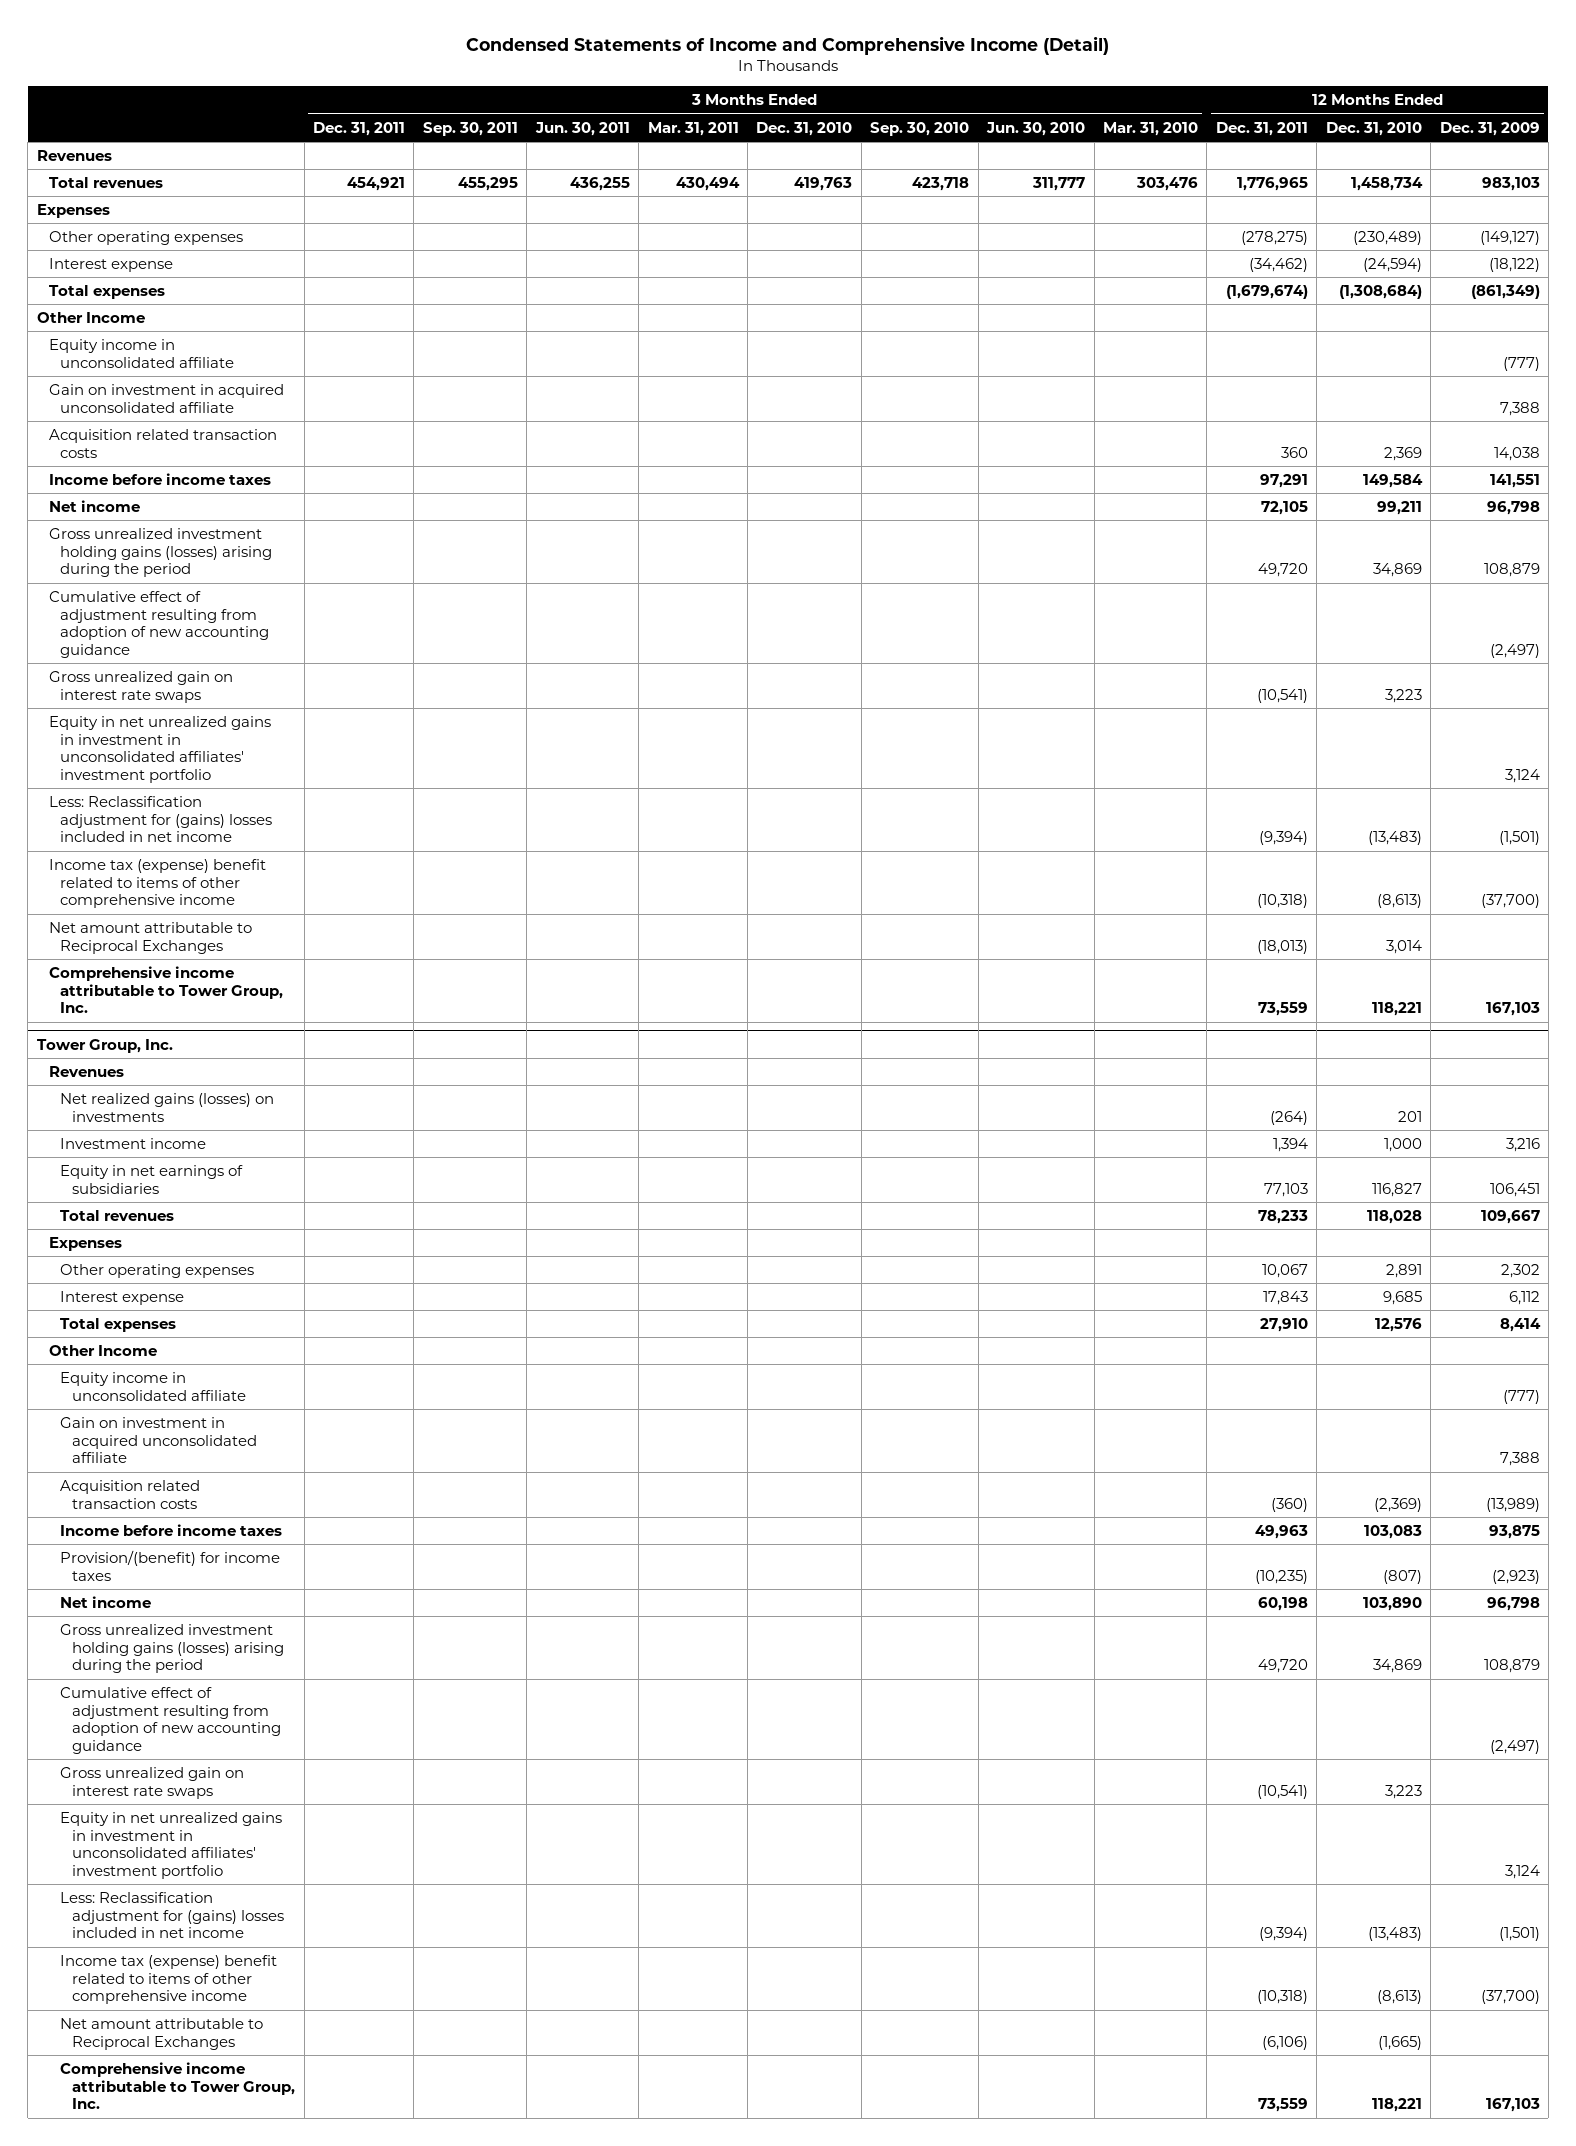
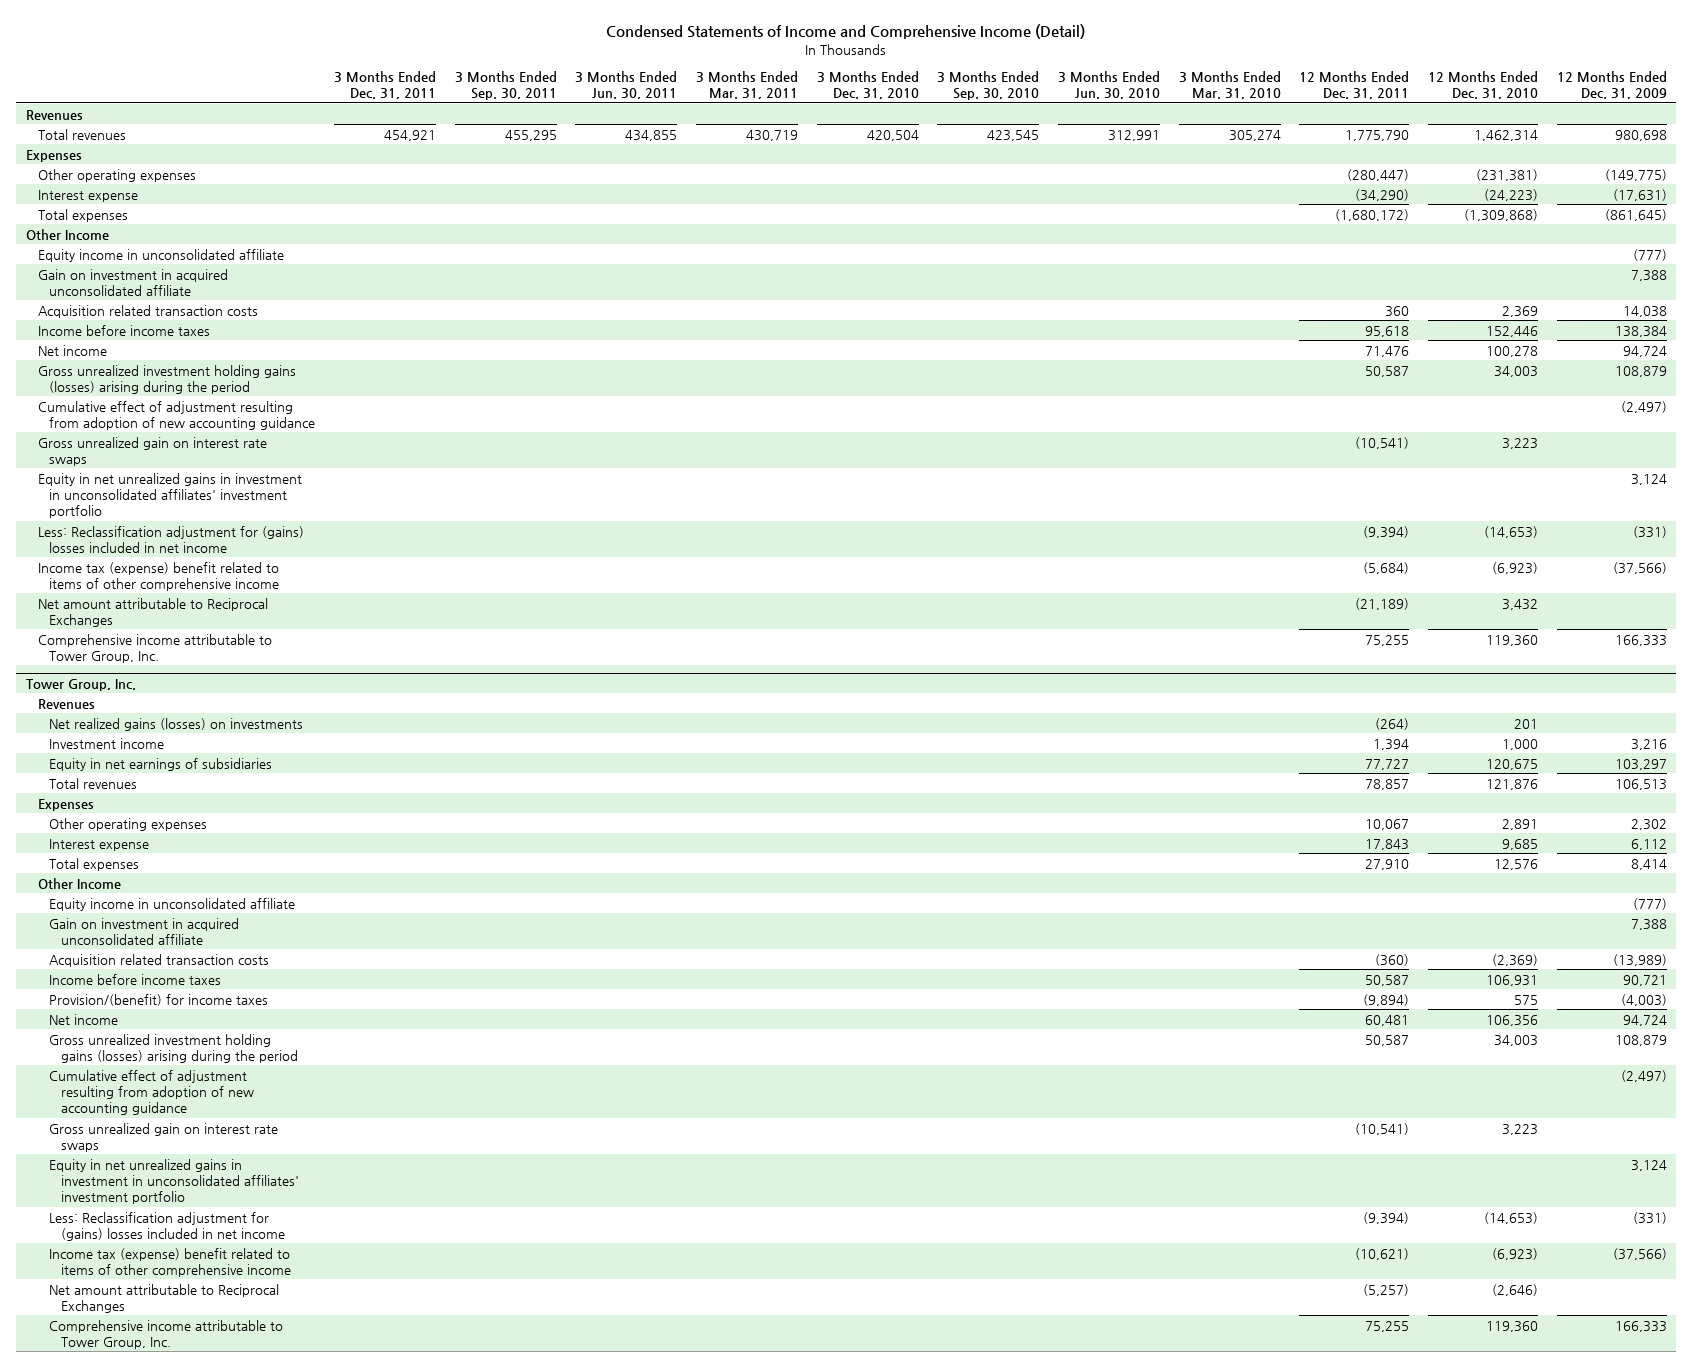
- Total revenues | 454,921 | 455,295 | 436,255 | 430,494 | 419,763 | 423,718 | 311,777 | 303,476 | 1,776,965 | 1,458,734 | 983,103
+ Total revenues | 454,921 | 455,295 | 434,855 | 430,719 | 420,504 | 423,545 | 312,991 | 305,274 | 1,775,790 | 1,462,314 | 980,698
- Other operating expenses | | | | | | | | | (278,275) | (230,489) | (149,127)
- Interest expense | | | | | | | | | (34,462) | (24,594) | (18,122)
- Total expenses | | | | | | | | | (1,679,674) | (1,308,684) | (861,349)
+ Other operating expenses | | | | | | | | | (280,447) | (231,381) | (149,775)
+ Interest expense | | | | | | | | | (34,290) | (24,223) | (17,631)
+ Total expenses | | | | | | | | | (1,680,172) | (1,309,868) | (861,645)
- Income before income taxes | | | | | | | | | 97,291 | 149,584 | 141,551
- Net income | | | | | | | | | 72,105 | 99,211 | 96,798
- Gross unrealized investment holding gains (losses) arising during the period | | | | | | | | | 49,720 | 34,869 | 108,879
+ Income before income taxes | | | | | | | | | 95,618 | 152,446 | 138,384
+ Net income | | | | | | | | | 71,476 | 100,278 | 94,724
+ Gross unrealized investment holding gains (losses) arising during the period | | | | | | | | | 50,587 | 34,003 | 108,879
- Less: Reclassification adjustment for (gains) losses included in net income | | | | | | | | | (9,394) | (13,483) | (1,501)
- Income tax (expense) benefit related to items of other comprehensive income | | | | | | | | | (10,318) | (8,613) | (37,700)
- Net amount attributable to Reciprocal Exchanges | | | | | | | | | (18,013) | 3,014 |
- Comprehensive income attributable to Tower Group, Inc. | | | | | | | | | 73,559 | 118,221 | 167,103
+ Less: Reclassification adjustment for (gains) losses included in net income | | | | | | | | | (9,394) | (14,653) | (331)
+ Income tax (expense) benefit related to items of other comprehensive income | | | | | | | | | (5,684) | (6,923) | (37,566)
+ Net amount attributable to Reciprocal Exchanges | | | | | | | | | (21,189) | 3,432 |
+ Comprehensive income attributable to Tower Group, Inc. | | | | | | | | | 75,255 | 119,360 | 166,333
@ Tower Group, Inc.
- Equity in net earnings of subsidiaries | | | | | | | | | 77,103 | 116,827 | 106,451
- Total revenues | | | | | | | | | 78,233 | 118,028 | 109,667
+ Equity in net earnings of subsidiaries | | | | | | | | | 77,727 | 120,675 | 103,297
+ Total revenues | | | | | | | | | 78,857 | 121,876 | 106,513
- Income before income taxes | | | | | | | | | 49,963 | 103,083 | 93,875
- Provision/(benefit) for income taxes | | | | | | | | | (10,235) | (807) | (2,923)
- Net income | | | | | | | | | 60,198 | 103,890 | 96,798
- Gross unrealized investment holding gains (losses) arising during the period | | | | | | | | | 49,720 | 34,869 | 108,879
+ Income before income taxes | | | | | | | | | 50,587 | 106,931 | 90,721
+ Provision/(benefit) for income taxes | | | | | | | | | (9,894) | 575 | (4,003)
+ Net income | | | | | | | | | 60,481 | 106,356 | 94,724
+ Gross unrealized investment holding gains (losses) arising during the period | | | | | | | | | 50,587 | 34,003 | 108,879
- Less: Reclassification adjustment for (gains) losses included in net income | | | | | | | | | (9,394) | (13,483) | (1,501)
- Income tax (expense) benefit related to items of other comprehensive income | | | | | | | | | (10,318) | (8,613) | (37,700)
- Net amount attributable to Reciprocal Exchanges | | | | | | | | | (6,106) | (1,665) |
- Comprehensive income attributable to Tower Group, Inc. | | | | | | | | | 73,559 | 118,221 | 167,103
+ Less: Reclassification adjustment for (gains) losses included in net income | | | | | | | | | (9,394) | (14,653) | (331)
+ Income tax (expense) benefit related to items of other comprehensive income | | | | | | | | | (10,621) | (6,923) | (37,566)
+ Net amount attributable to Reciprocal Exchanges | | | | | | | | | (5,257) | (2,646) |
+ Comprehensive income attributable to Tower Group, Inc. | | | | | | | | | 75,255 | 119,360 | 166,333

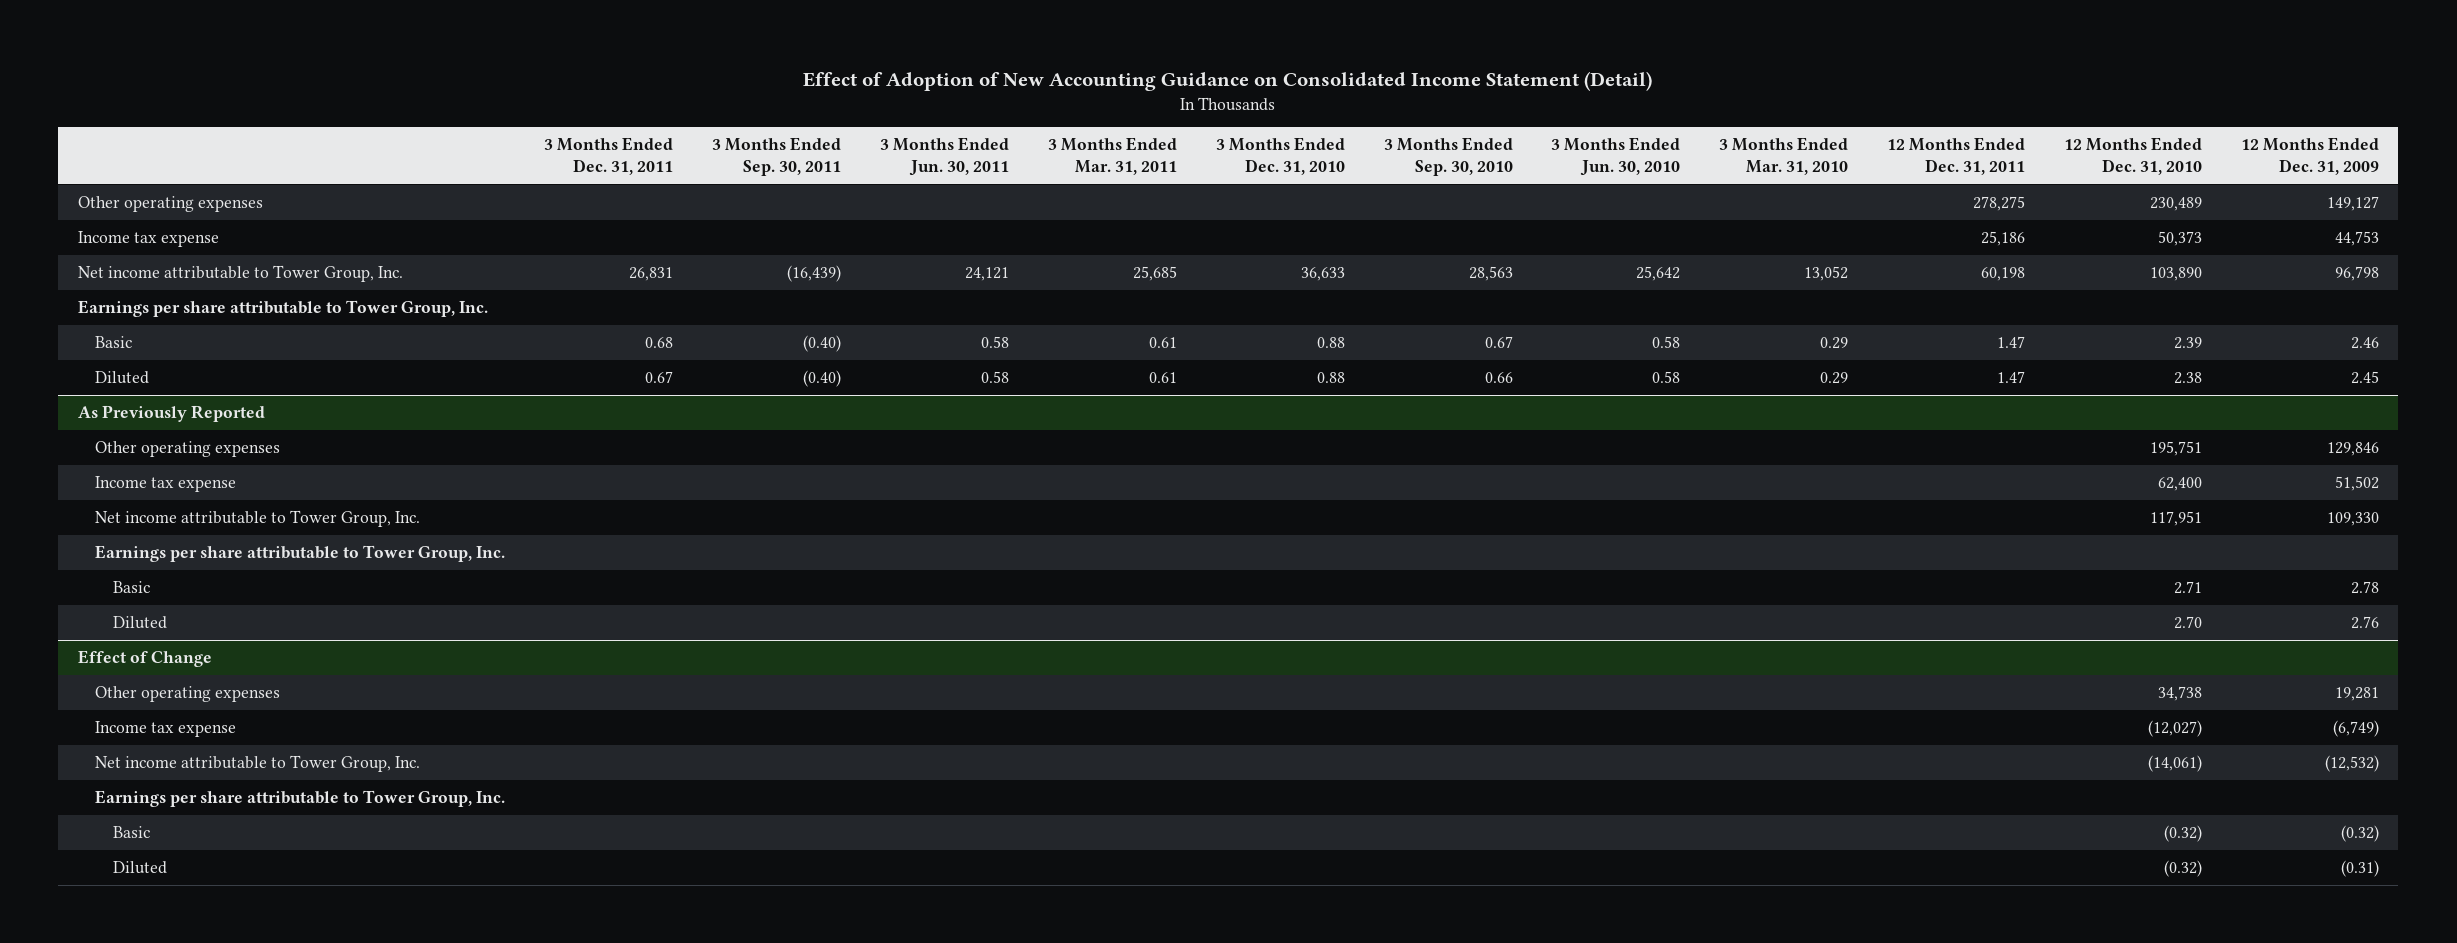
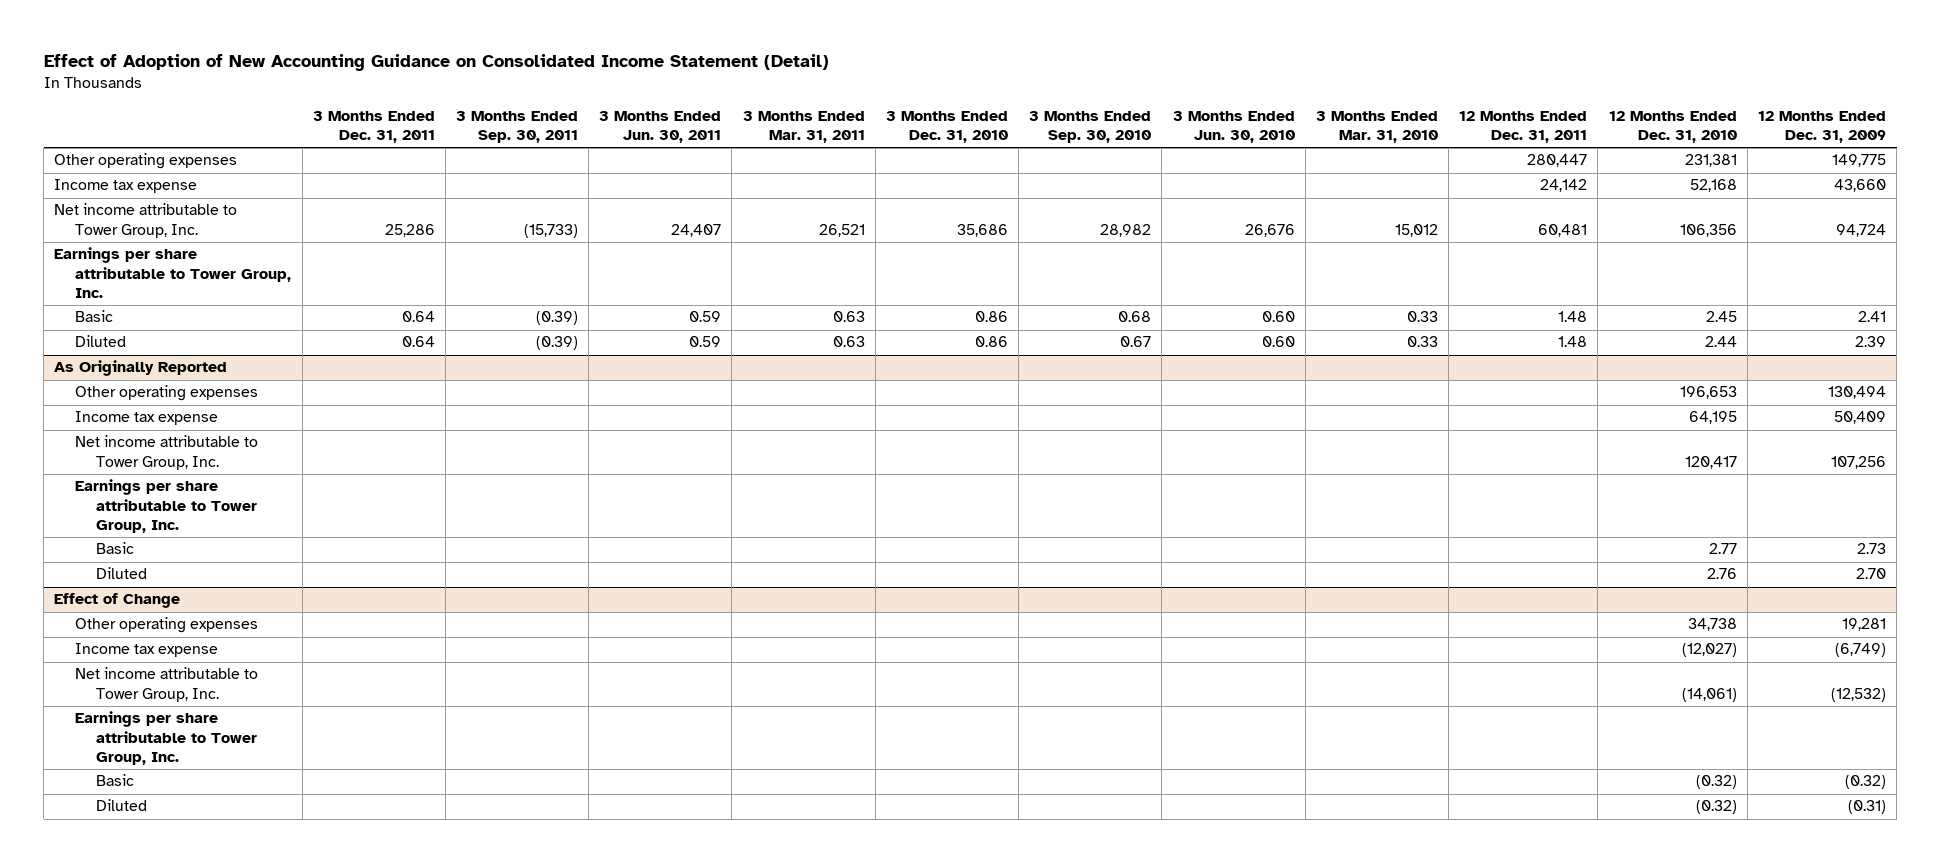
- Other operating expenses | | | | | | | | | 278,275 | 230,489 | 149,127
- Income tax expense | | | | | | | | | 25,186 | 50,373 | 44,753
- Net income attributable to Tower Group, Inc. | 26,831 | (16,439) | 24,121 | 25,685 | 36,633 | 28,563 | 25,642 | 13,052 | 60,198 | 103,890 | 96,798
+ Other operating expenses | | | | | | | | | 280,447 | 231,381 | 149,775
+ Income tax expense | | | | | | | | | 24,142 | 52,168 | 43,660
+ Net income attributable to Tower Group, Inc. | 25,286 | (15,733) | 24,407 | 26,521 | 35,686 | 28,982 | 26,676 | 15,012 | 60,481 | 106,356 | 94,724
- Basic | 0.68 | (0.40) | 0.58 | 0.61 | 0.88 | 0.67 | 0.58 | 0.29 | 1.47 | 2.39 | 2.46
- Diluted | 0.67 | (0.40) | 0.58 | 0.61 | 0.88 | 0.66 | 0.58 | 0.29 | 1.47 | 2.38 | 2.45
- As Previously Reported
- Other operating expenses | | | | | | | | | | 195,751 | 129,846
- Income tax expense | | | | | | | | | | 62,400 | 51,502
- Net income attributable to Tower Group, Inc. | | | | | | | | | | 117,951 | 109,330
+ Basic | 0.64 | (0.39) | 0.59 | 0.63 | 0.86 | 0.68 | 0.60 | 0.33 | 1.48 | 2.45 | 2.41
+ Diluted | 0.64 | (0.39) | 0.59 | 0.63 | 0.86 | 0.67 | 0.60 | 0.33 | 1.48 | 2.44 | 2.39
+ As Originally Reported
+ Other operating expenses | | | | | | | | | | 196,653 | 130,494
+ Income tax expense | | | | | | | | | | 64,195 | 50,409
+ Net income attributable to Tower Group, Inc. | | | | | | | | | | 120,417 | 107,256
- Basic | | | | | | | | | | 2.71 | 2.78
- Diluted | | | | | | | | | | 2.70 | 2.76
+ Basic | | | | | | | | | | 2.77 | 2.73
+ Diluted | | | | | | | | | | 2.76 | 2.70

